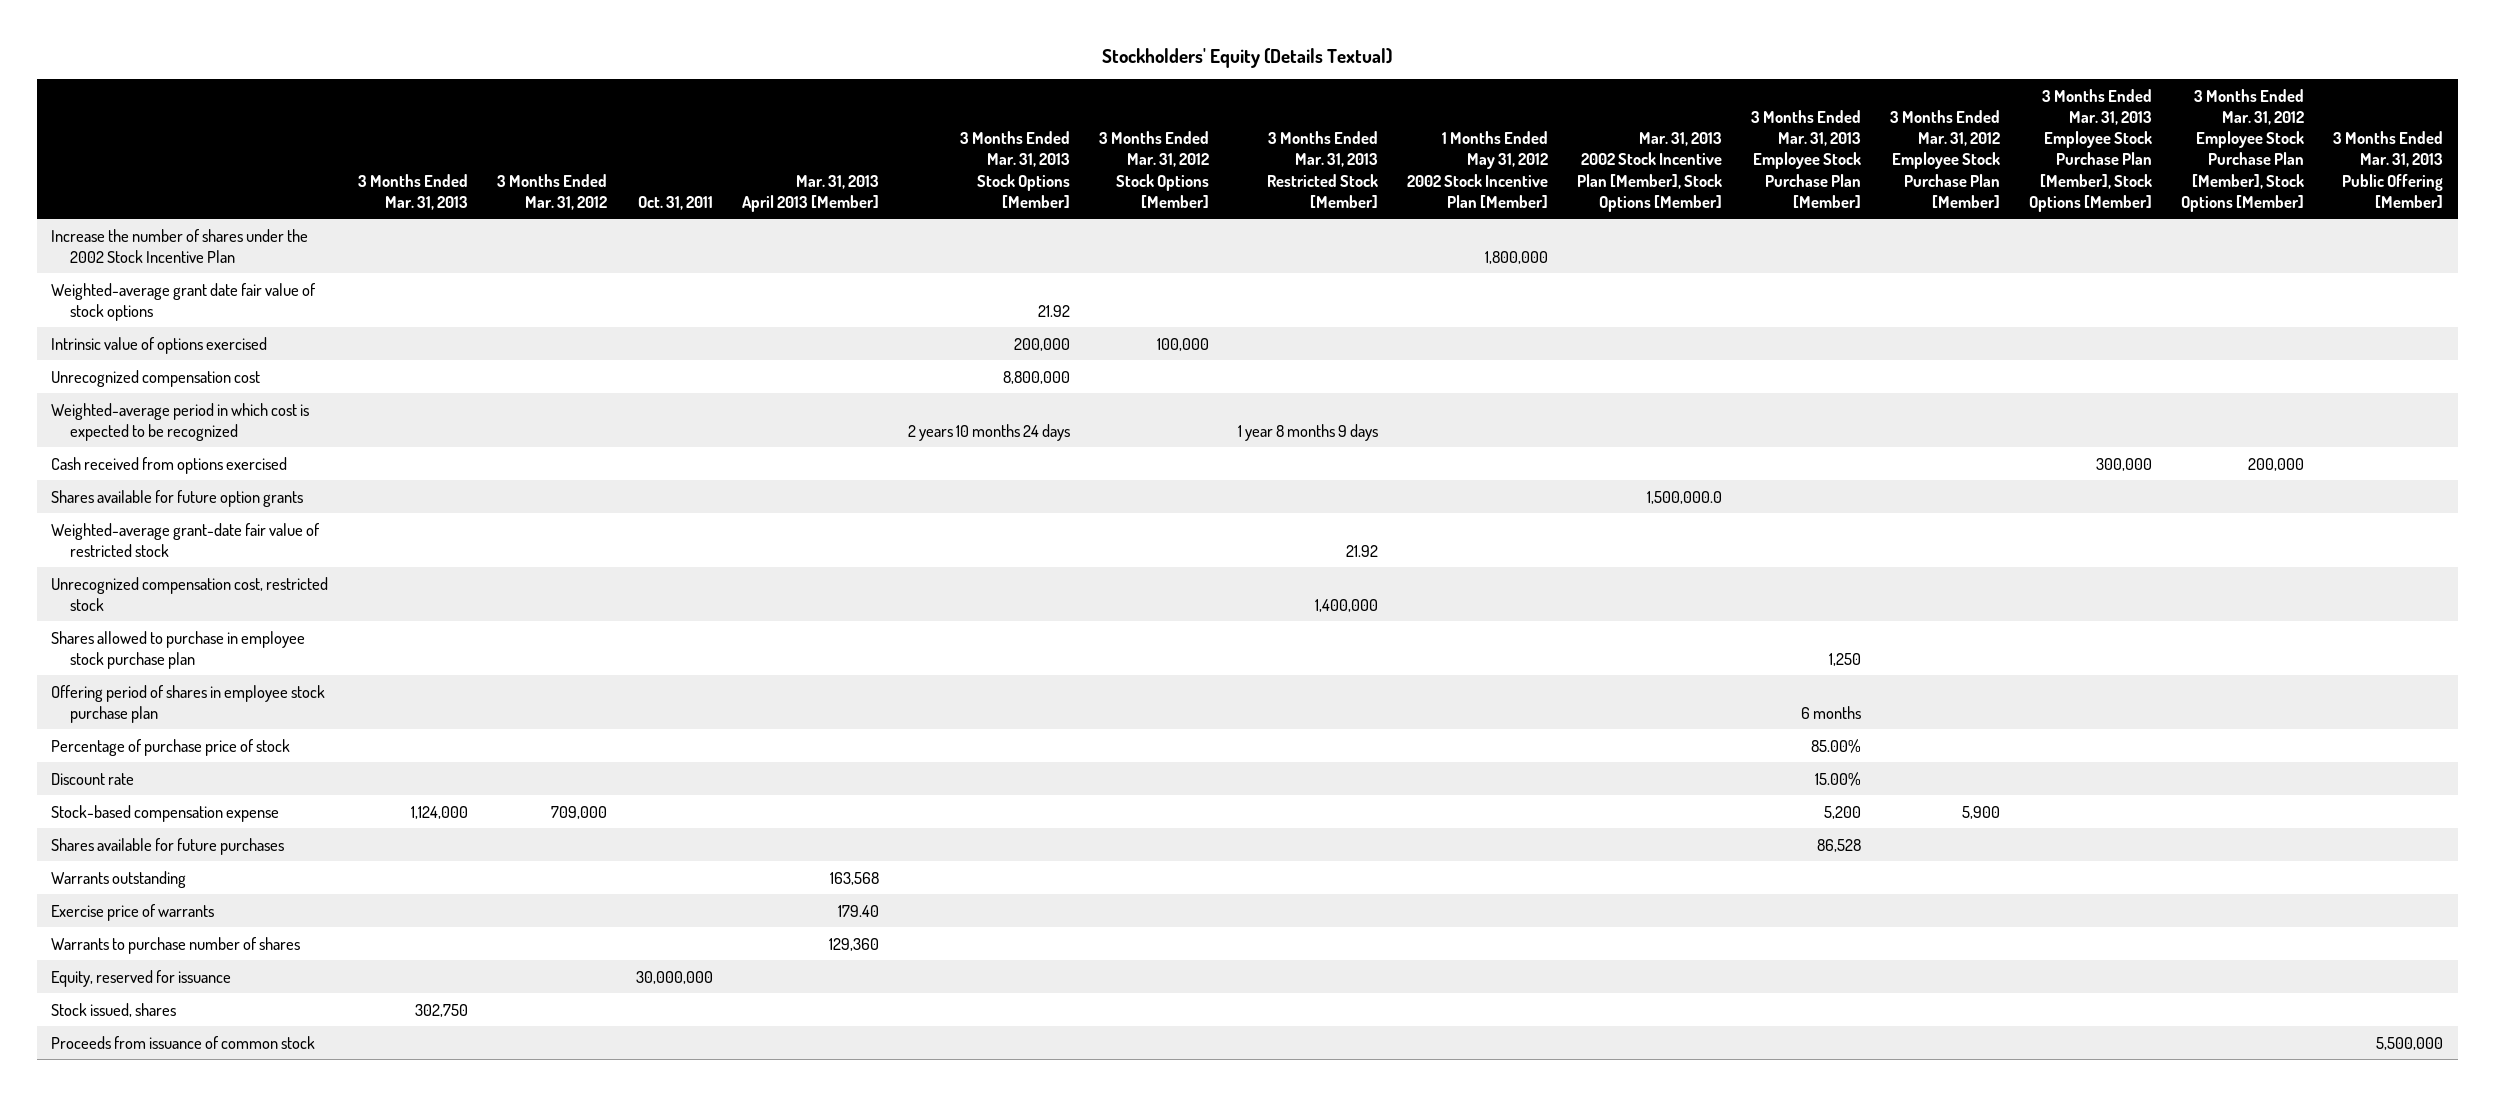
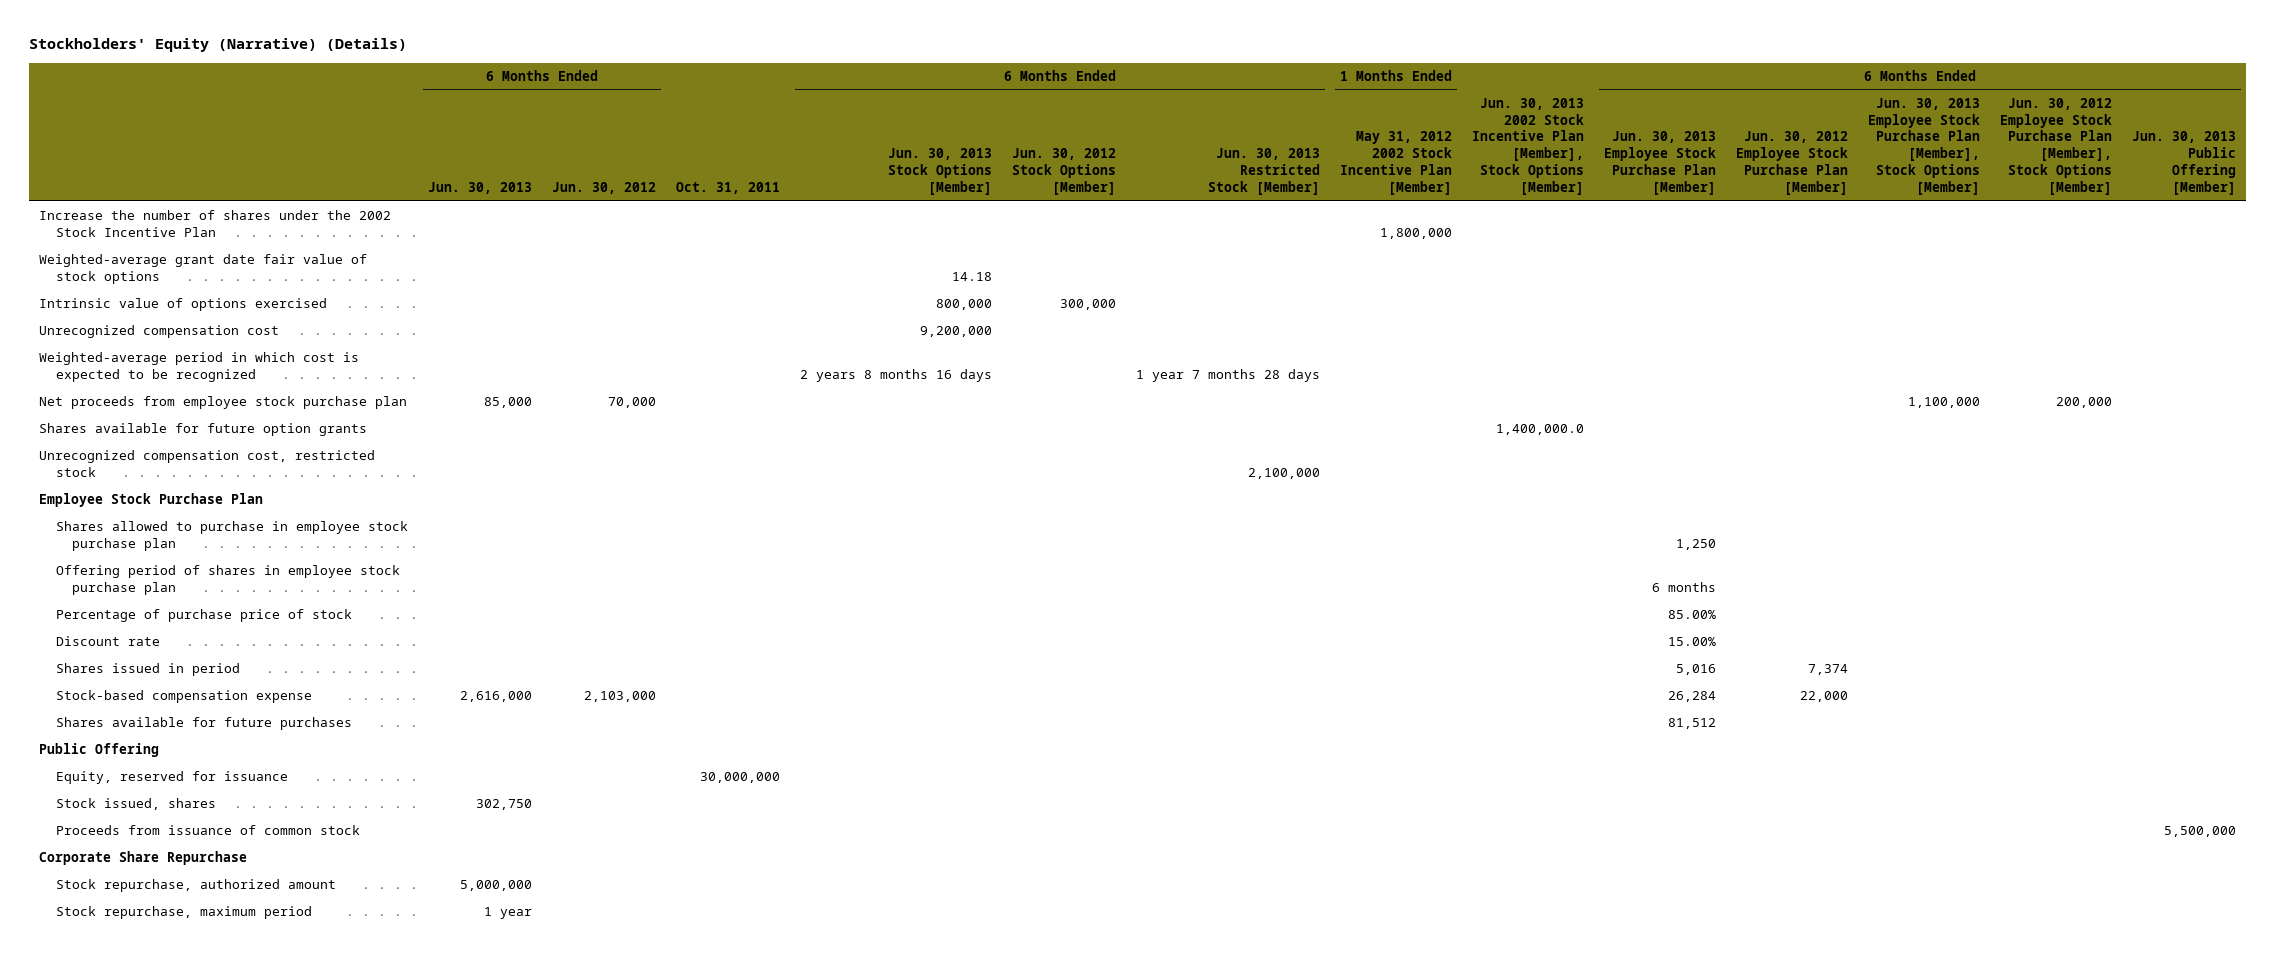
- Stockholders' Equity (Details Textual)
+ Stockholders' Equity (Narrative) (Details)
- | 3 Months Ended Mar. 31, 2013 | 3 Months Ended Mar. 31, 2012 | Oct. 31, 2011 | Mar. 31, 2013 April 2013 [Member] | 3 Months Ended Mar. 31, 2013 Stock Options [Member] | 3 Months Ended Mar. 31, 2012 Stock Options [Member] | 3 Months Ended Mar. 31, 2013 Restricted Stock [Member] | 1 Months Ended May 31, 2012 2002 Stock Incentive Plan [Member] | Mar. 31, 2013 2002 Stock Incentive Plan [Member], Stock Options [Member] | 3 Months Ended Mar. 31, 2013 Employee Stock Purchase Plan [Member] | 3 Months Ended Mar. 31, 2012 Employee Stock Purchase Plan [Member] | 3 Months Ended Mar. 31, 2013 Employee Stock Purchase Plan [Member], Stock Options [Member] | 3 Months Ended Mar. 31, 2012 Employee Stock Purchase Plan [Member], Stock Options [Member] | 3 Months Ended Mar. 31, 2013 Public Offering [Member]
+ | 6 Months Ended Jun. 30, 2013 | 6 Months Ended Jun. 30, 2012 | Oct. 31, 2011 | 6 Months Ended Jun. 30, 2013 Stock Options [Member] | 6 Months Ended Jun. 30, 2012 Stock Options [Member] | 6 Months Ended Jun. 30, 2013 Restricted Stock [Member] | 1 Months Ended May 31, 2012 2002 Stock Incentive Plan [Member] | Jun. 30, 2013 2002 Stock Incentive Plan [Member], Stock Options [Member] | 6 Months Ended Jun. 30, 2013 Employee Stock Purchase Plan [Member] | 6 Months Ended Jun. 30, 2012 Employee Stock Purchase Plan [Member] | 6 Months Ended Jun. 30, 2013 Employee Stock Purchase Plan [Member], Stock Options [Member] | 6 Months Ended Jun. 30, 2012 Employee Stock Purchase Plan [Member], Stock Options [Member] | 6 Months Ended Jun. 30, 2013 Public Offering [Member]
- Cash received from options exercised | | | | | | | | | | | | 300,000 | 200,000 |
+ Net proceeds from employee stock purchase plan | 85,000 | 70,000 | | | | | | | | | 1,100,000 | 200,000 |
- Weighted-average grant-date fair value of restricted stock | | | | | | | 21.92 | | | | | | |
+ Employee Stock Purchase Plan
+ Shares issued in period | | | | | | | | | 5,016 | 7,374 | | |
- Warrants outstanding | | | | 163,568 | | | | | | | | | |
- Exercise price of warrants | | | | 179.40 | | | | | | | | | |
- Warrants to purchase number of shares | | | | 129,360 | | | | | | | | | |
+ Public Offering
+ Corporate Share Repurchase
+ Stock repurchase, authorized amount | 5,000,000 | | | | | | | | | | | |
+ Stock repurchase, maximum period | 1 year | | | | | | | | | | | |

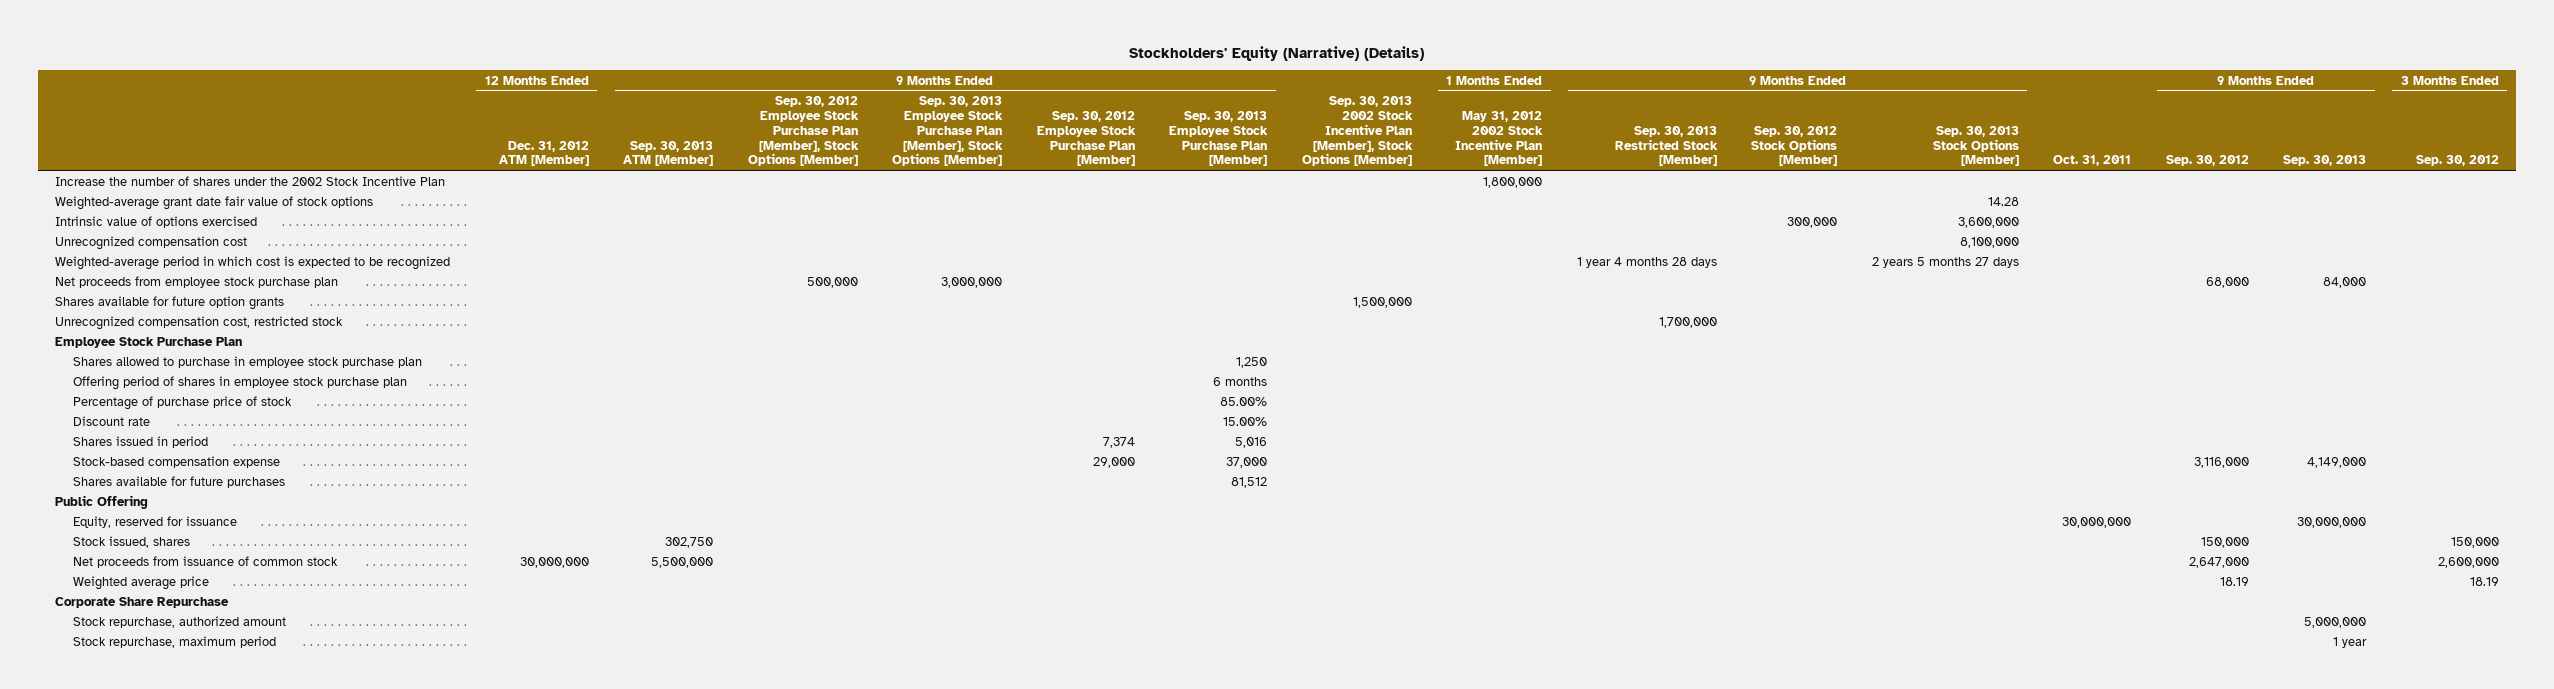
- | 6 Months Ended Jun. 30, 2013 | 6 Months Ended Jun. 30, 2012 | Oct. 31, 2011 | 6 Months Ended Jun. 30, 2013 Stock Options [Member] | 6 Months Ended Jun. 30, 2012 Stock Options [Member] | 6 Months Ended Jun. 30, 2013 Restricted Stock [Member] | 1 Months Ended May 31, 2012 2002 Stock Incentive Plan [Member] | Jun. 30, 2013 2002 Stock Incentive Plan [Member], Stock Options [Member] | 6 Months Ended Jun. 30, 2013 Employee Stock Purchase Plan [Member] | 6 Months Ended Jun. 30, 2012 Employee Stock Purchase Plan [Member] | 6 Months Ended Jun. 30, 2013 Employee Stock Purchase Plan [Member], Stock Options [Member] | 6 Months Ended Jun. 30, 2012 Employee Stock Purchase Plan [Member], Stock Options [Member] | 6 Months Ended Jun. 30, 2013 Public Offering [Member]
+ | 12 Months Ended Dec. 31, 2012 ATM [Member] | 9 Months Ended Sep. 30, 2013 ATM [Member] | 9 Months Ended Sep. 30, 2012 Employee Stock Purchase Plan [Member], Stock Options [Member] | 9 Months Ended Sep. 30, 2013 Employee Stock Purchase Plan [Member], Stock Options [Member] | 9 Months Ended Sep. 30, 2012 Employee Stock Purchase Plan [Member] | 9 Months Ended Sep. 30, 2013 Employee Stock Purchase Plan [Member] | Sep. 30, 2013 2002 Stock Incentive Plan [Member], Stock Options [Member] | 1 Months Ended May 31, 2012 2002 Stock Incentive Plan [Member] | 9 Months Ended Sep. 30, 2013 Restricted Stock [Member] | 9 Months Ended Sep. 30, 2012 Stock Options [Member] | 9 Months Ended Sep. 30, 2013 Stock Options [Member] | Oct. 31, 2011 | 9 Months Ended Sep. 30, 2012 | 9 Months Ended Sep. 30, 2013 | 3 Months Ended Sep. 30, 2012
- Proceeds from issuance of common stock | | | | | | | | | | | | | 5,500,000
+ Net proceeds from issuance of common stock | 30,000,000 | 5,500,000 | | | | | | | | | | | 2,647,000 | | 2,600,000
+ Weighted average price | | | | | | | | | | | | | 18.19 | | 18.19

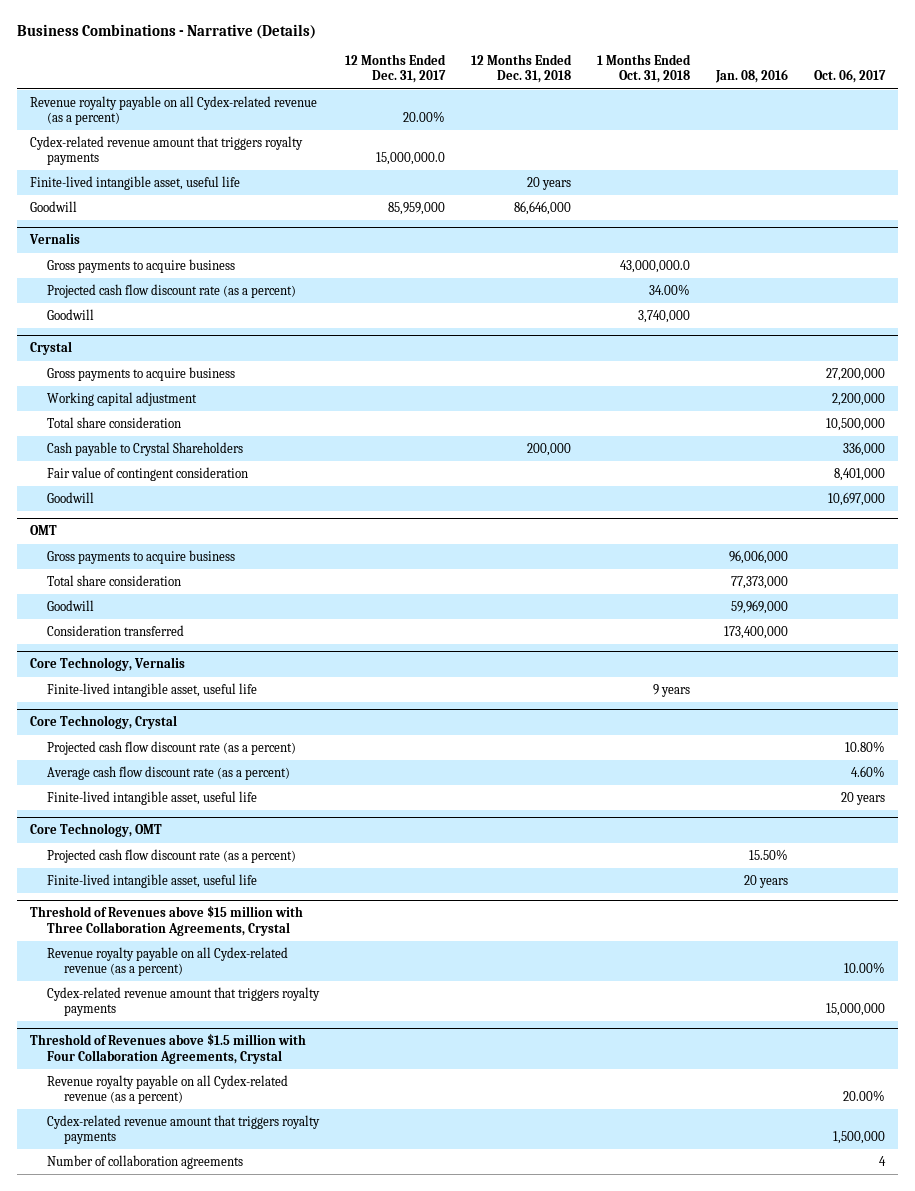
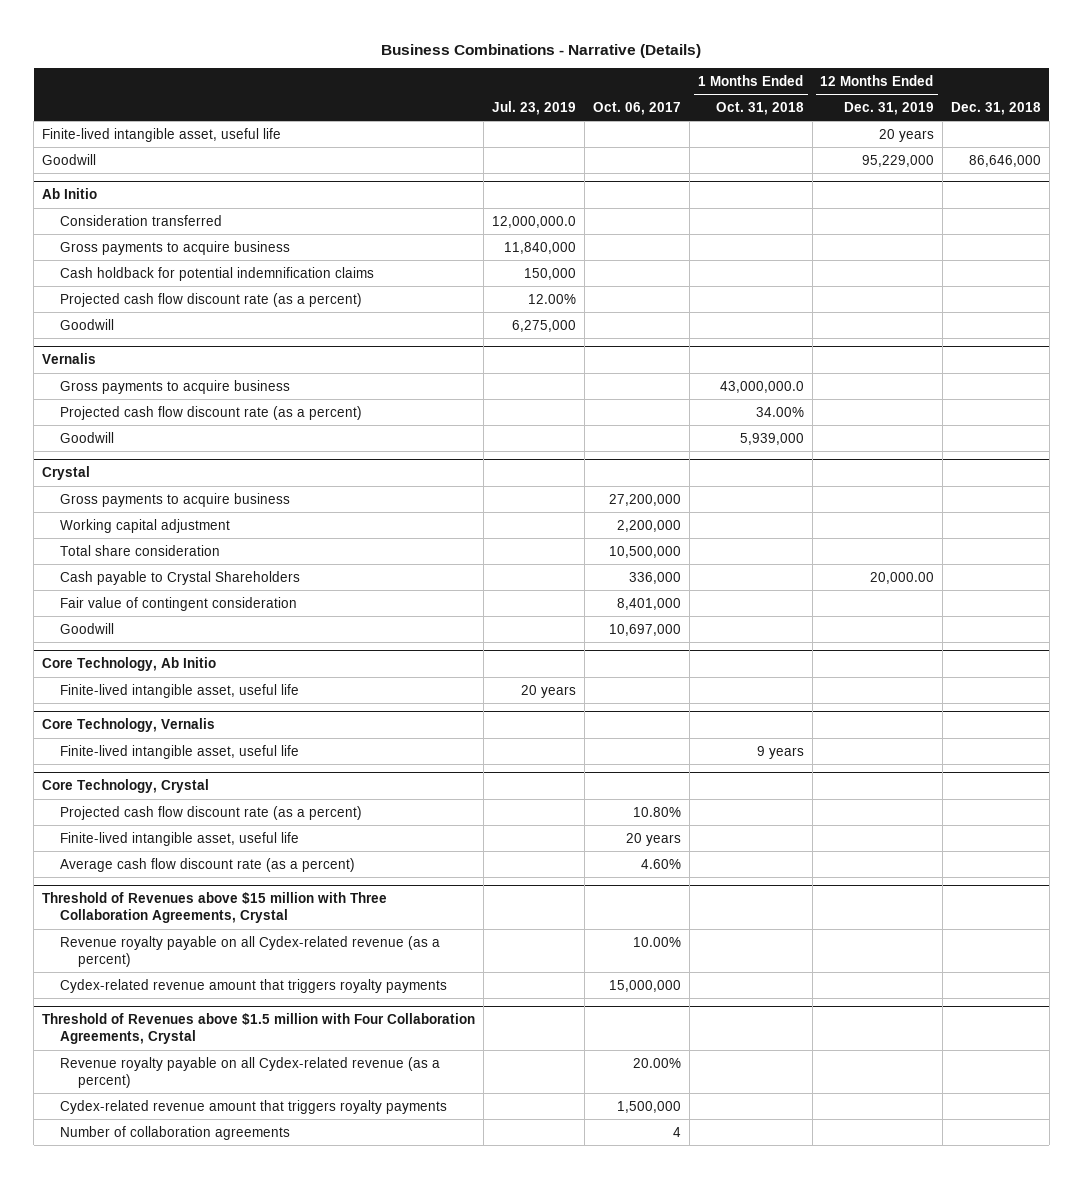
- | 12 Months Ended Dec. 31, 2017 | 12 Months Ended Dec. 31, 2018 | 1 Months Ended Oct. 31, 2018 | Jan. 08, 2016 | Oct. 06, 2017
+ | Jul. 23, 2019 | Oct. 06, 2017 | 1 Months Ended Oct. 31, 2018 | 12 Months Ended Dec. 31, 2019 | Dec. 31, 2018
- Revenue royalty payable on all Cydex-related revenue (as a percent) | 20.00% | | | |
- Cydex-related revenue amount that triggers royalty payments | 15,000,000.0 | | | |
+ Ab Initio
+ Consideration transferred | 12,000,000.0 | | | |
+ Gross payments to acquire business | 11,840,000 | | | |
+ Cash holdback for potential indemnification claims | 150,000 | | | |
+ Projected cash flow discount rate (as a percent) | 12.00% | | | |
+ Goodwill | 6,275,000 | | | |
@ Vernalis
- Goodwill | | | 3,740,000 | |
+ Goodwill | | | 5,939,000 | |
- OMT
- Gross payments to acquire business | | | | 96,006,000 |
- Total share consideration | | | | 77,373,000 |
- Goodwill | | | | 59,969,000 |
- Consideration transferred | | | | 173,400,000 |
+ Core Technology, Ab Initio
+ Finite-lived intangible asset, useful life | 20 years | | | |
- Core Technology, OMT
- Projected cash flow discount rate (as a percent) | | | | 15.50% |
- Finite-lived intangible asset, useful life | | | | 20 years |
@ Core Technology, Crystal
moved down: Average cash flow discount rate (as a percent) | | 4.60% | | |

